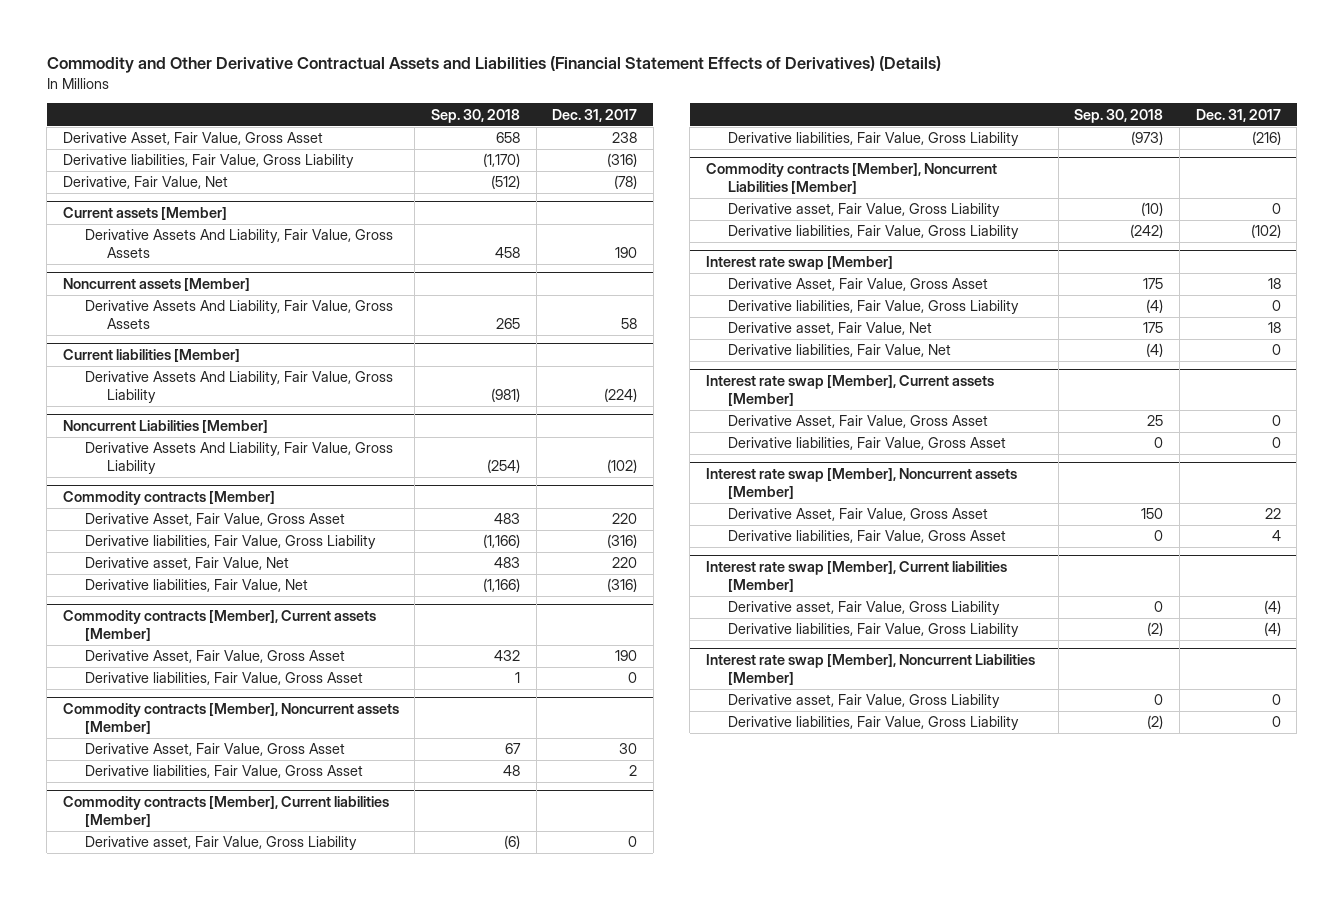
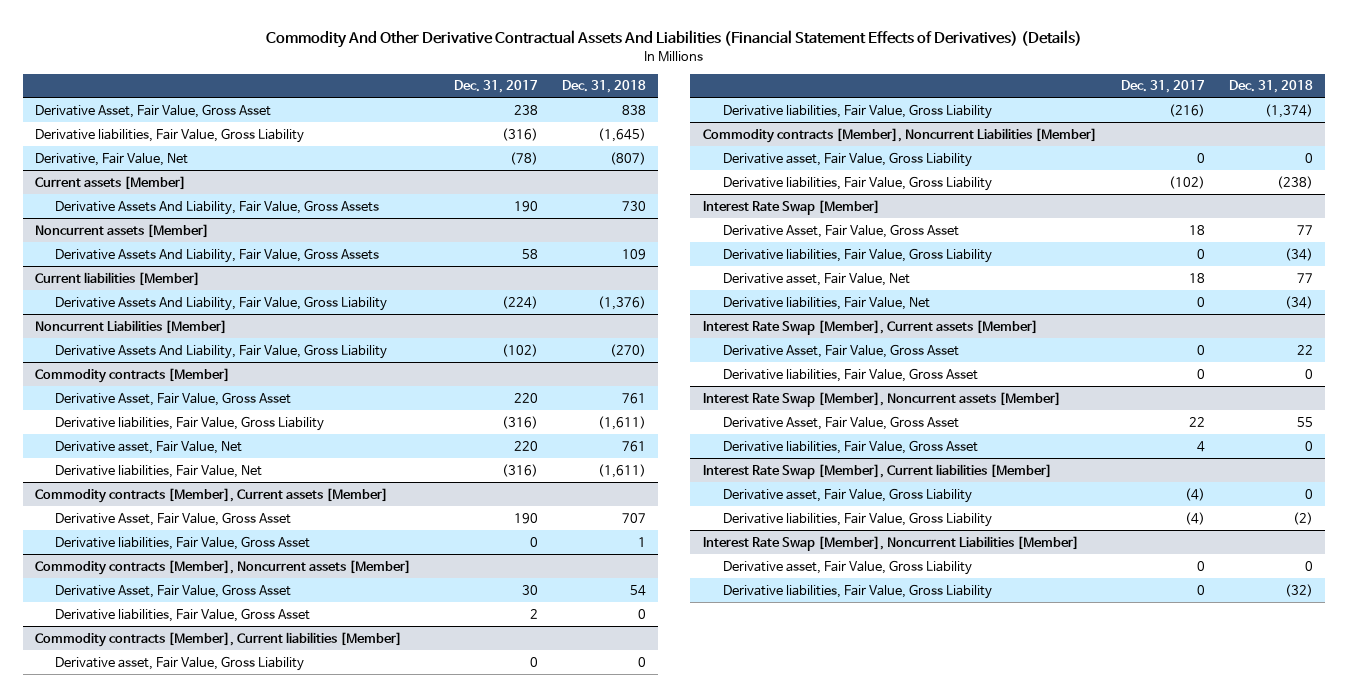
- Commodity and Other Derivative Contractual Assets and Liabilities (Financial Statement Effects of Derivatives) (Details)
+ Commodity And Other Derivative Contractual Assets And Liabilities (Financial Statement Effects of Derivatives) (Details)
- | Sep. 30, 2018 | Dec. 31, 2017
+ | Dec. 31, 2017 | Dec. 31, 2018
- Interest rate swap [Member]
+ Interest Rate Swap [Member]
- Interest rate swap [Member], Current assets [Member]
+ Interest Rate Swap [Member], Current assets [Member]
- Interest rate swap [Member], Noncurrent assets [Member]
+ Interest Rate Swap [Member], Noncurrent assets [Member]
- Interest rate swap [Member], Current liabilities [Member]
+ Interest Rate Swap [Member], Current liabilities [Member]
- Interest rate swap [Member], Noncurrent Liabilities [Member]
+ Interest Rate Swap [Member], Noncurrent Liabilities [Member]

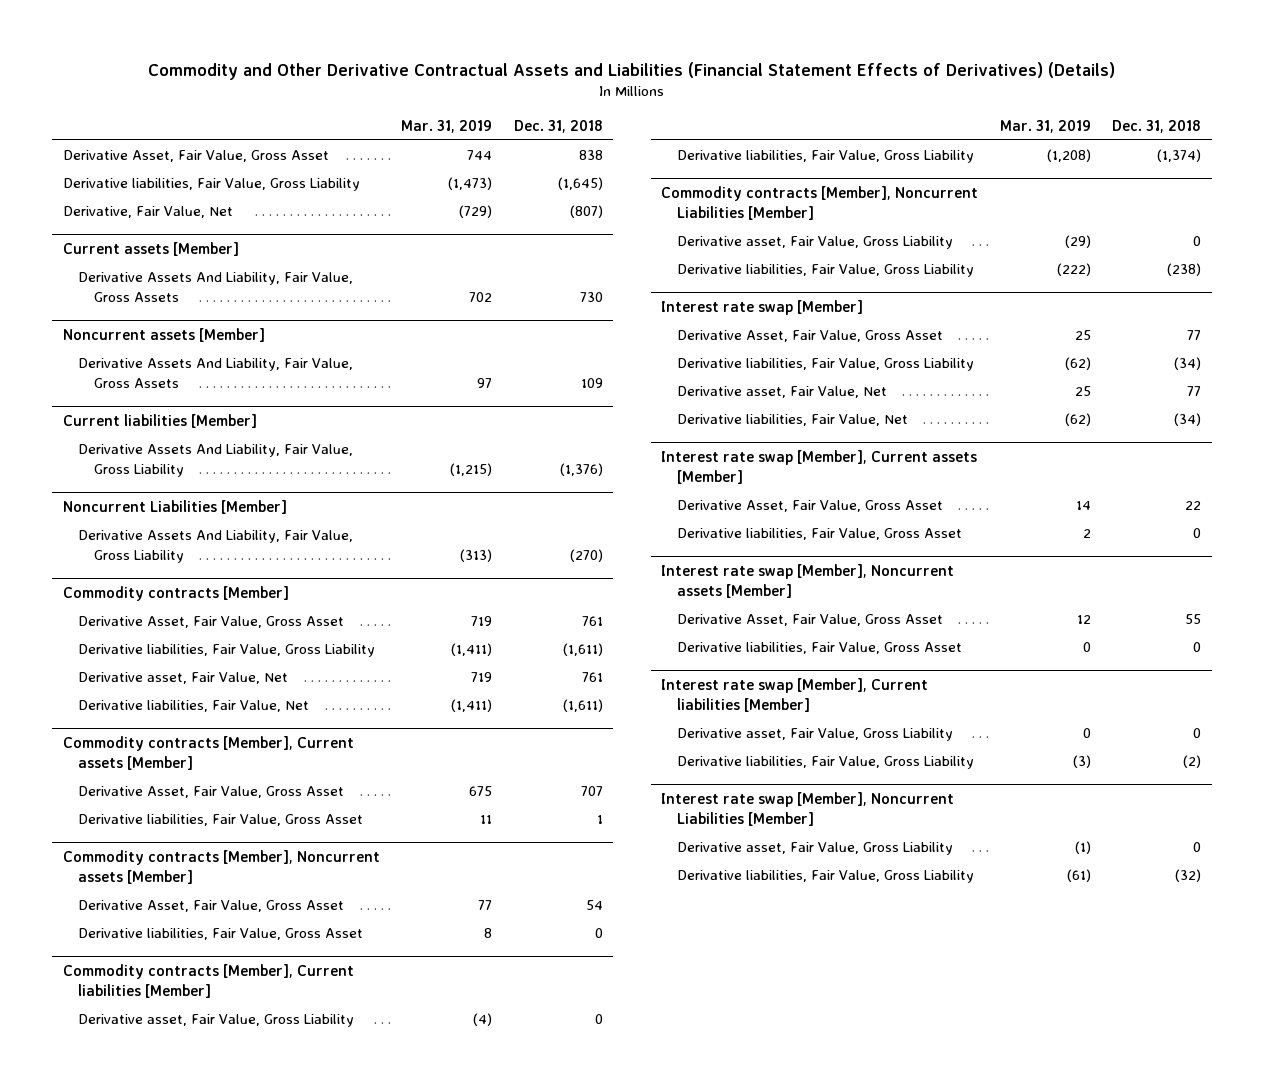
- Commodity And Other Derivative Contractual Assets And Liabilities (Financial Statement Effects of Derivatives) (Details)
+ Commodity and Other Derivative Contractual Assets and Liabilities (Financial Statement Effects of Derivatives) (Details)
- | Dec. 31, 2017 | Dec. 31, 2018
+ | Mar. 31, 2019 | Dec. 31, 2018
- Interest Rate Swap [Member]
+ Interest rate swap [Member]
- Interest Rate Swap [Member], Current assets [Member]
+ Interest rate swap [Member], Current assets [Member]
- Interest Rate Swap [Member], Noncurrent assets [Member]
+ Interest rate swap [Member], Noncurrent assets [Member]
- Interest Rate Swap [Member], Current liabilities [Member]
+ Interest rate swap [Member], Current liabilities [Member]
- Interest Rate Swap [Member], Noncurrent Liabilities [Member]
+ Interest rate swap [Member], Noncurrent Liabilities [Member]

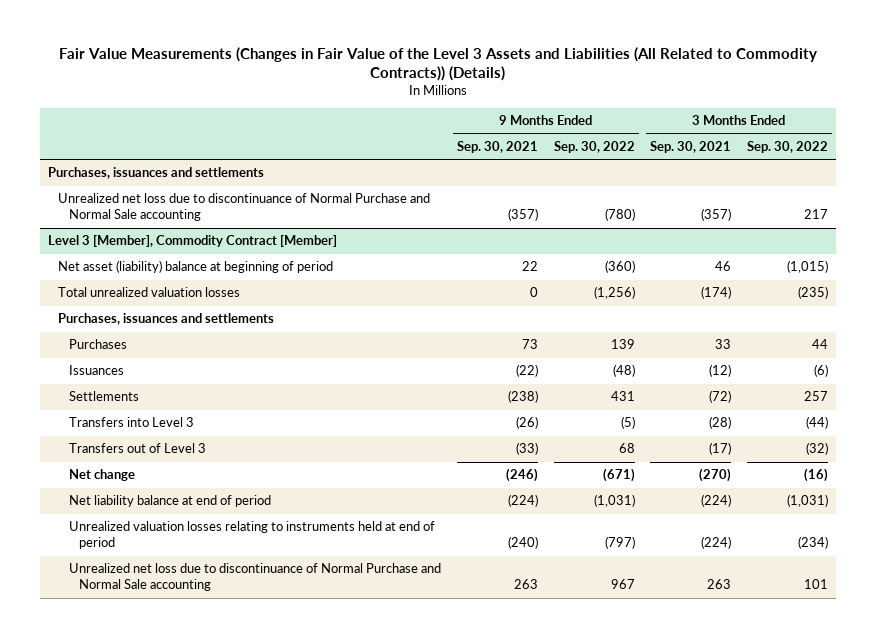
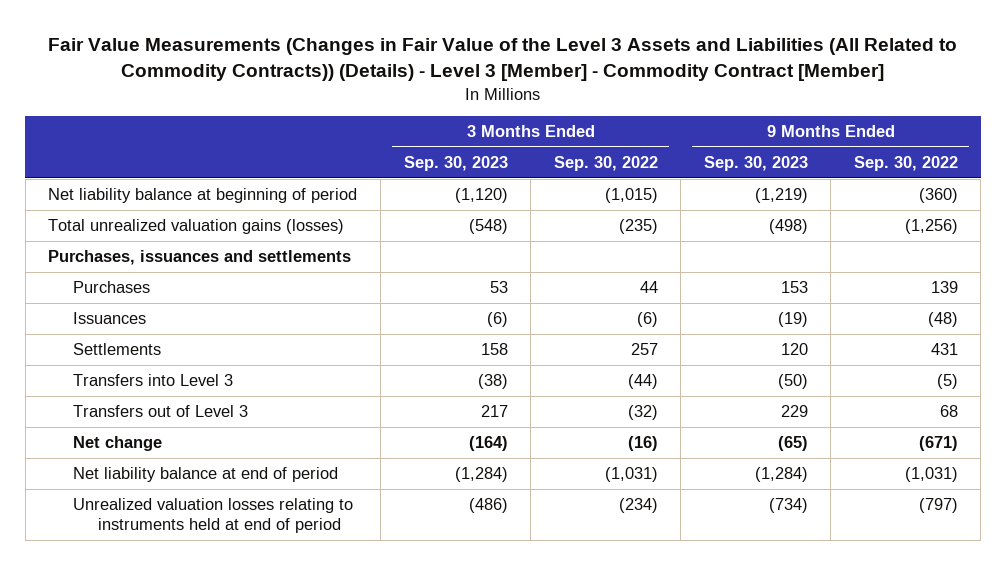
- Fair Value Measurements (Changes in Fair Value of the Level 3 Assets and Liabilities (All Related to Commodity Contracts)) (Details)
+ Fair Value Measurements (Changes in Fair Value of the Level 3 Assets and Liabilities (All Related to Commodity Contracts)) (Details) - Level 3 [Member] - Commodity Contract [Member]
- | 9 Months Ended Sep. 30, 2021 | 9 Months Ended Sep. 30, 2022 | 3 Months Ended Sep. 30, 2021 | 3 Months Ended Sep. 30, 2022
+ | 3 Months Ended Sep. 30, 2023 | 3 Months Ended Sep. 30, 2022 | 9 Months Ended Sep. 30, 2023 | 9 Months Ended Sep. 30, 2022
- Purchases, issuances and settlements
- Unrealized net loss due to discontinuance of Normal Purchase and Normal Sale accounting | (357) | (780) | (357) | 217
- Level 3 [Member], Commodity Contract [Member]
- Net asset (liability) balance at beginning of period | 22 | (360) | 46 | (1,015)
- Total unrealized valuation losses | 0 | (1,256) | (174) | (235)
+ Net liability balance at beginning of period | (1,120) | (1,015) | (1,219) | (360)
+ Total unrealized valuation gains (losses) | (548) | (235) | (498) | (1,256)
- Unrealized net loss due to discontinuance of Normal Purchase and Normal Sale accounting | 263 | 967 | 263 | 101

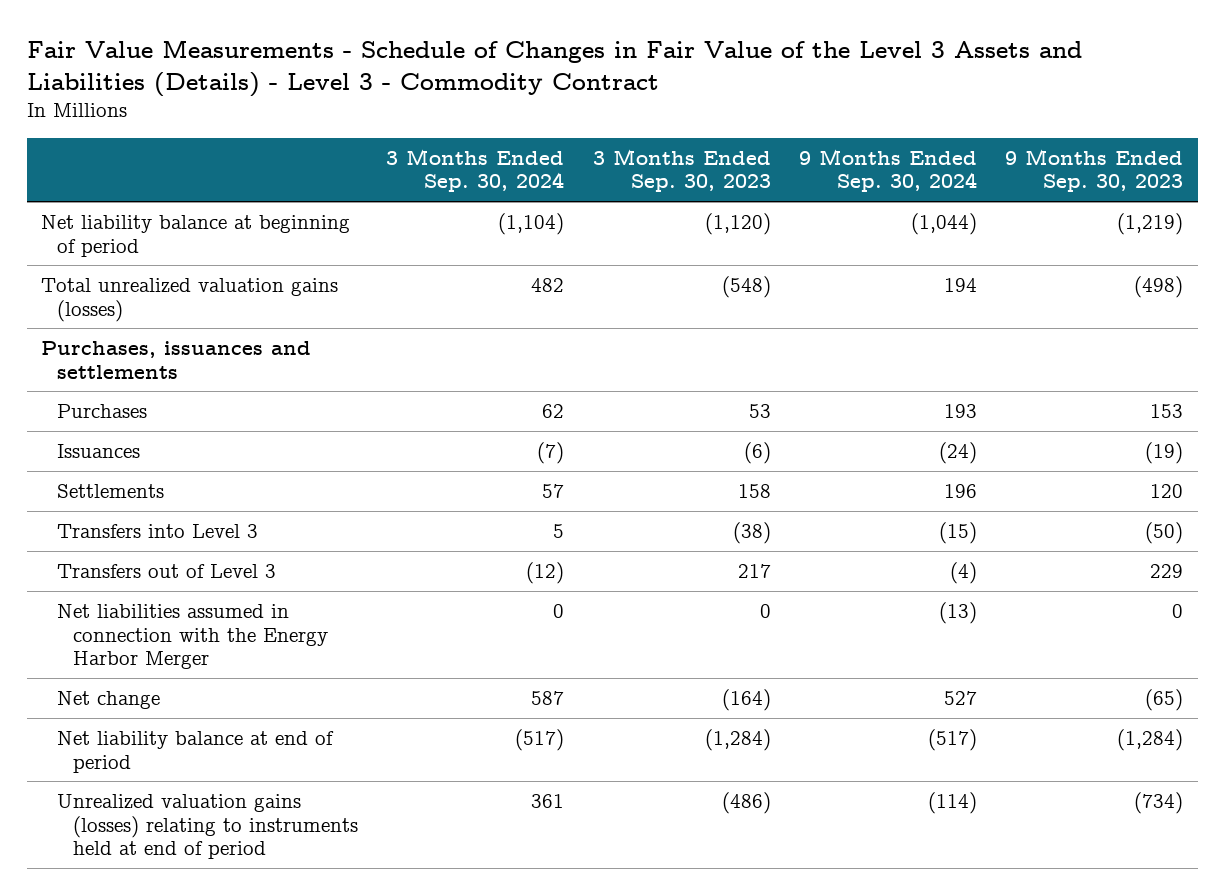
- Fair Value Measurements (Changes in Fair Value of the Level 3 Assets and Liabilities (All Related to Commodity Contracts)) (Details) - Level 3 [Member] - Commodity Contract [Member]
+ Fair Value Measurements - Schedule of Changes in Fair Value of the Level 3 Assets and Liabilities (Details) - Level 3 - Commodity Contract
- | 3 Months Ended Sep. 30, 2023 | 3 Months Ended Sep. 30, 2022 | 9 Months Ended Sep. 30, 2023 | 9 Months Ended Sep. 30, 2022
+ | 3 Months Ended Sep. 30, 2024 | 3 Months Ended Sep. 30, 2023 | 9 Months Ended Sep. 30, 2024 | 9 Months Ended Sep. 30, 2023
+ Net liabilities assumed in connection with the Energy Harbor Merger | 0 | 0 | (13) | 0
- Unrealized valuation losses relating to instruments held at end of period | (486) | (234) | (734) | (797)
+ Unrealized valuation gains (losses) relating to instruments held at end of period | 361 | (486) | (114) | (734)

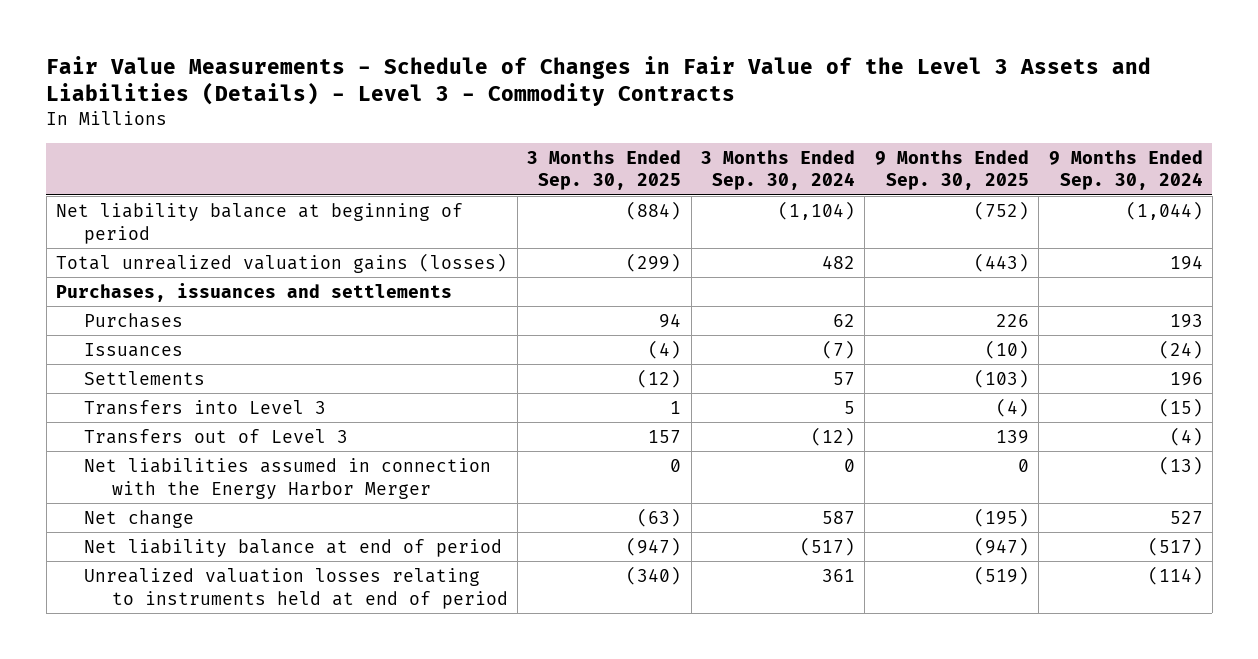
- Fair Value Measurements - Schedule of Changes in Fair Value of the Level 3 Assets and Liabilities (Details) - Level 3 - Commodity Contract
+ Fair Value Measurements - Schedule of Changes in Fair Value of the Level 3 Assets and Liabilities (Details) - Level 3 - Commodity Contracts
- | 3 Months Ended Sep. 30, 2024 | 3 Months Ended Sep. 30, 2023 | 9 Months Ended Sep. 30, 2024 | 9 Months Ended Sep. 30, 2023
+ | 3 Months Ended Sep. 30, 2025 | 3 Months Ended Sep. 30, 2024 | 9 Months Ended Sep. 30, 2025 | 9 Months Ended Sep. 30, 2024
- Unrealized valuation gains (losses) relating to instruments held at end of period | 361 | (486) | (114) | (734)
+ Unrealized valuation losses relating to instruments held at end of period | (340) | 361 | (519) | (114)

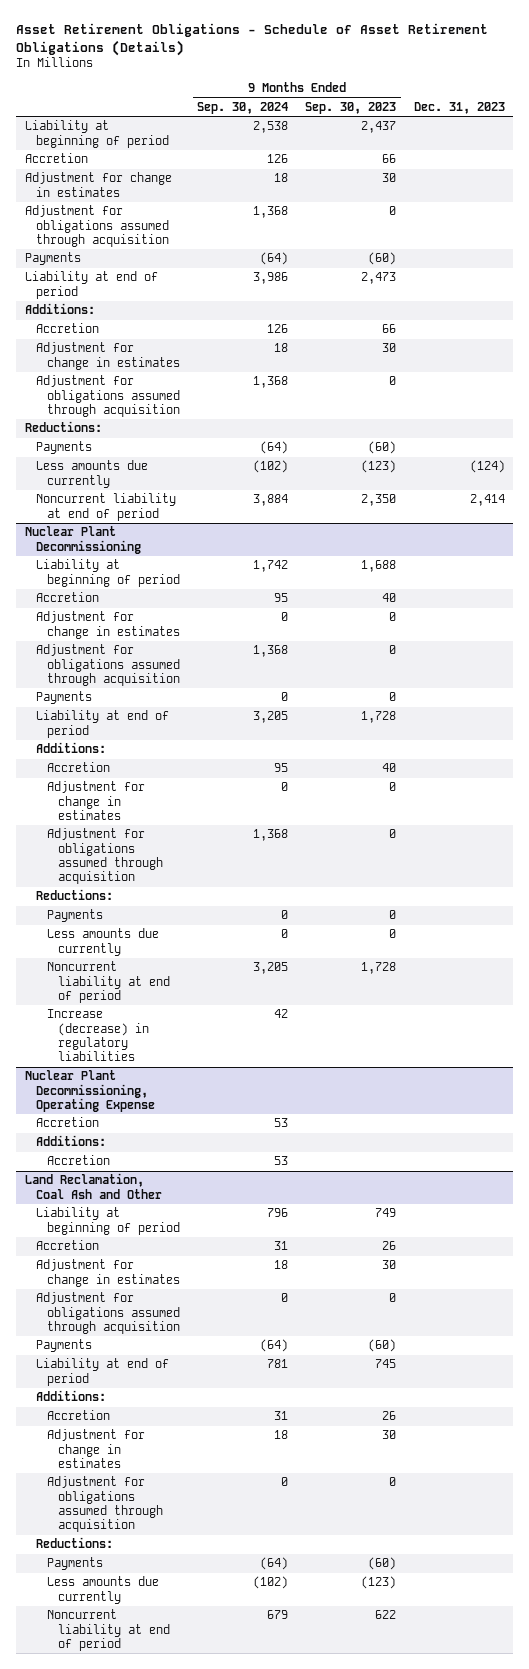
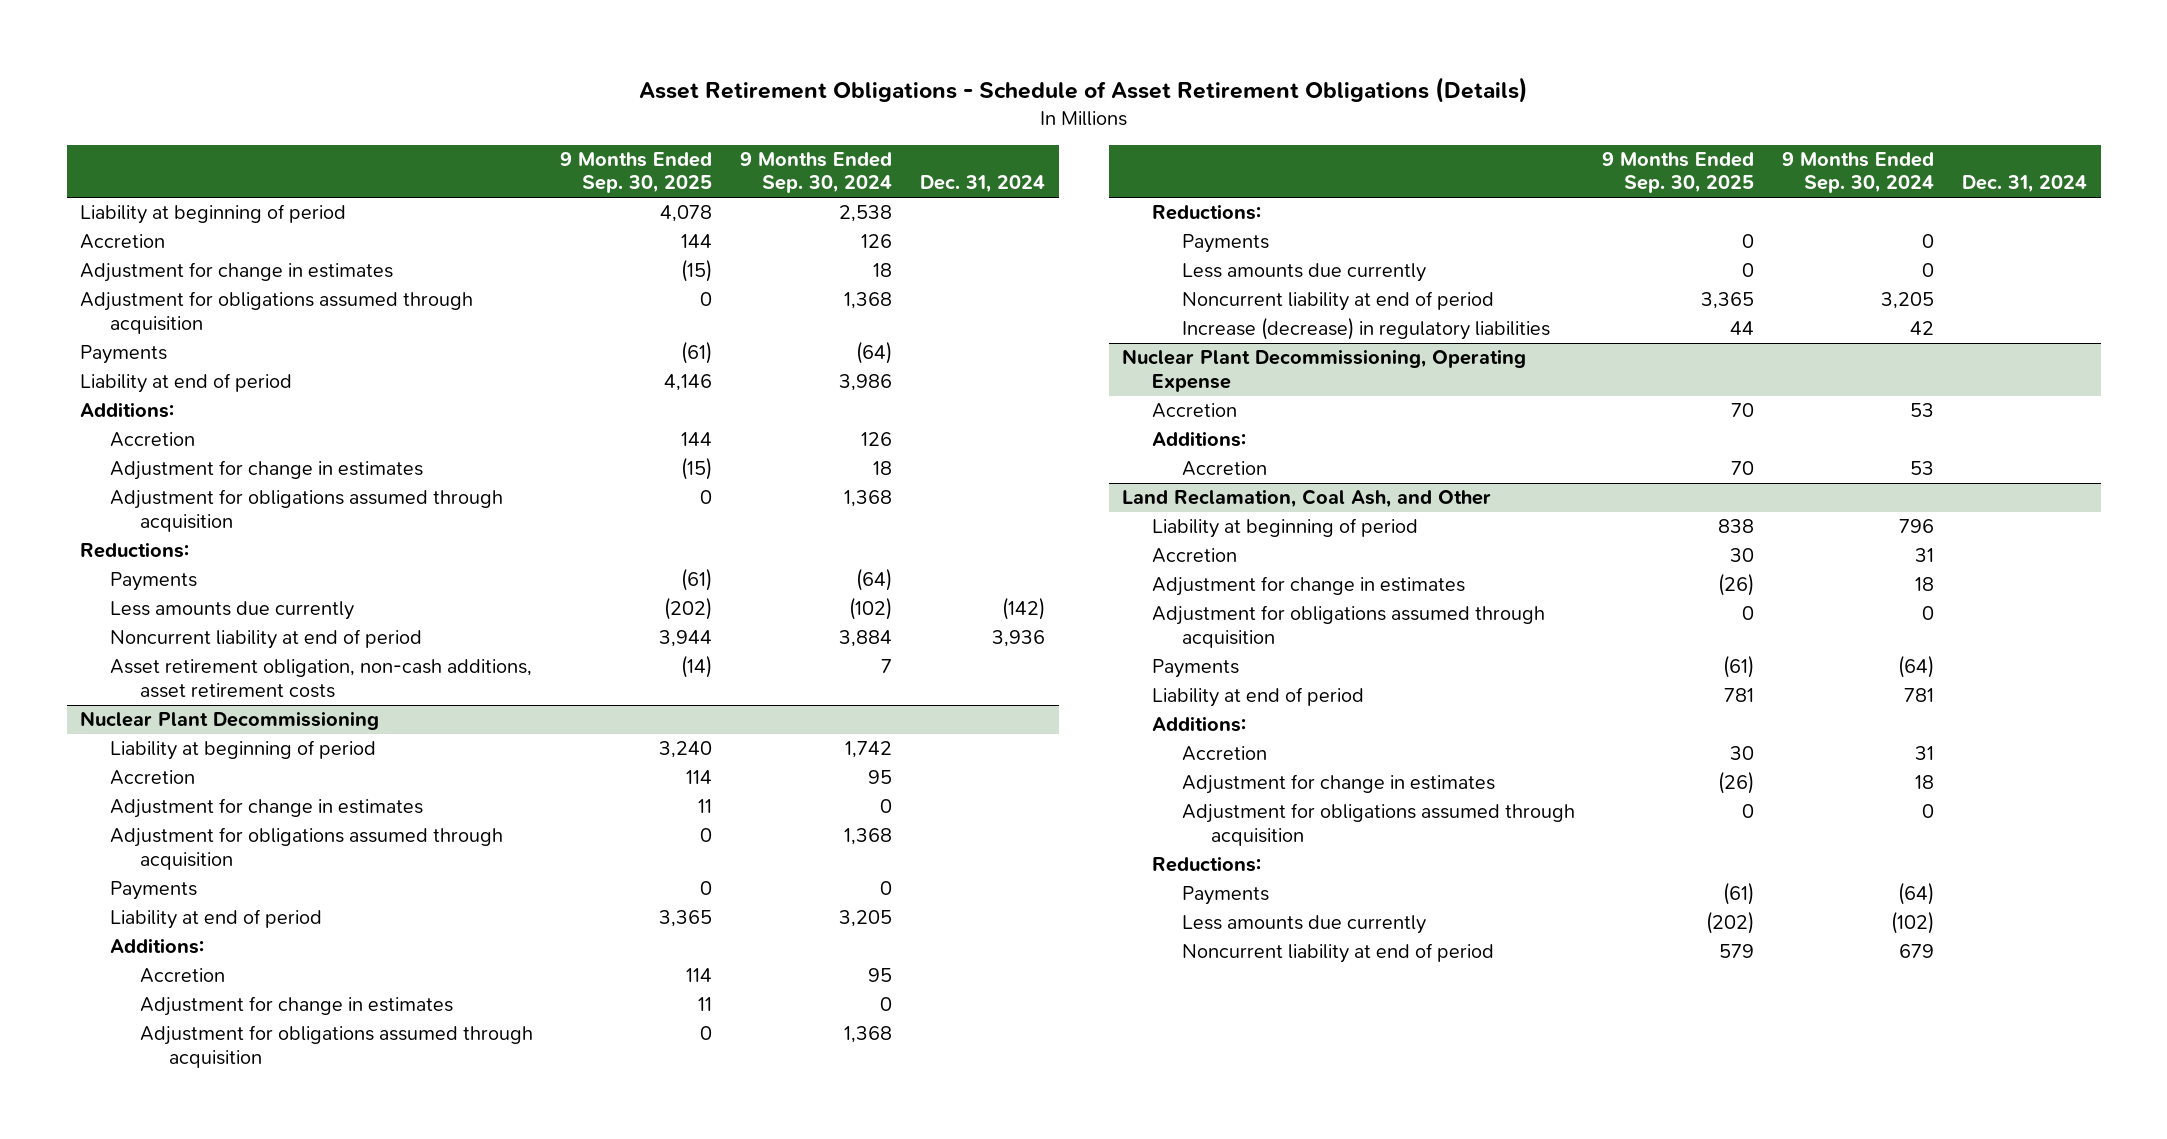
- | 9 Months Ended Sep. 30, 2024 | 9 Months Ended Sep. 30, 2023 | Dec. 31, 2023
+ | 9 Months Ended Sep. 30, 2025 | 9 Months Ended Sep. 30, 2024 | Dec. 31, 2024
+ Asset retirement obligation, non-cash additions, asset retirement costs | (14) | 7 |
- Land Reclamation, Coal Ash and Other
+ Land Reclamation, Coal Ash, and Other

